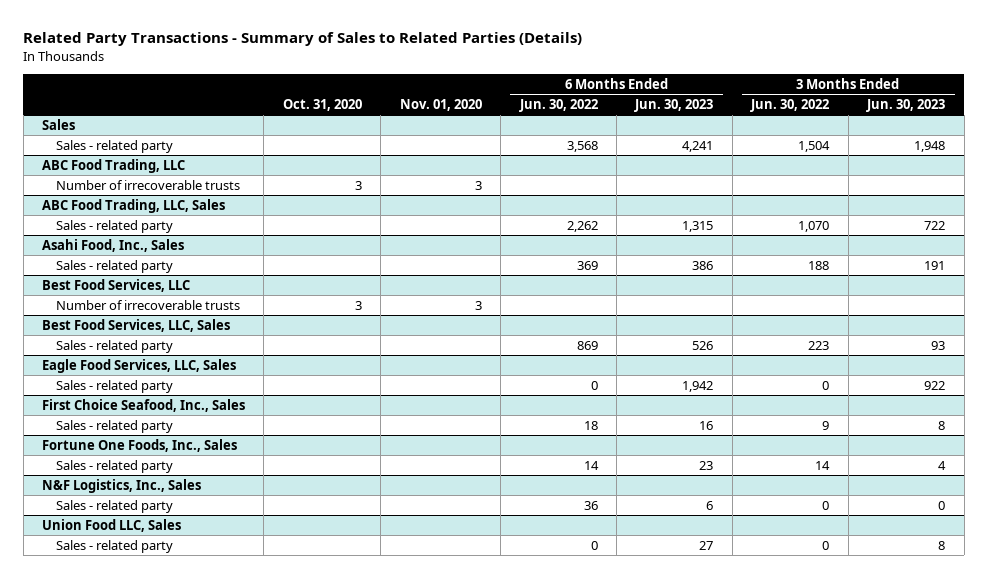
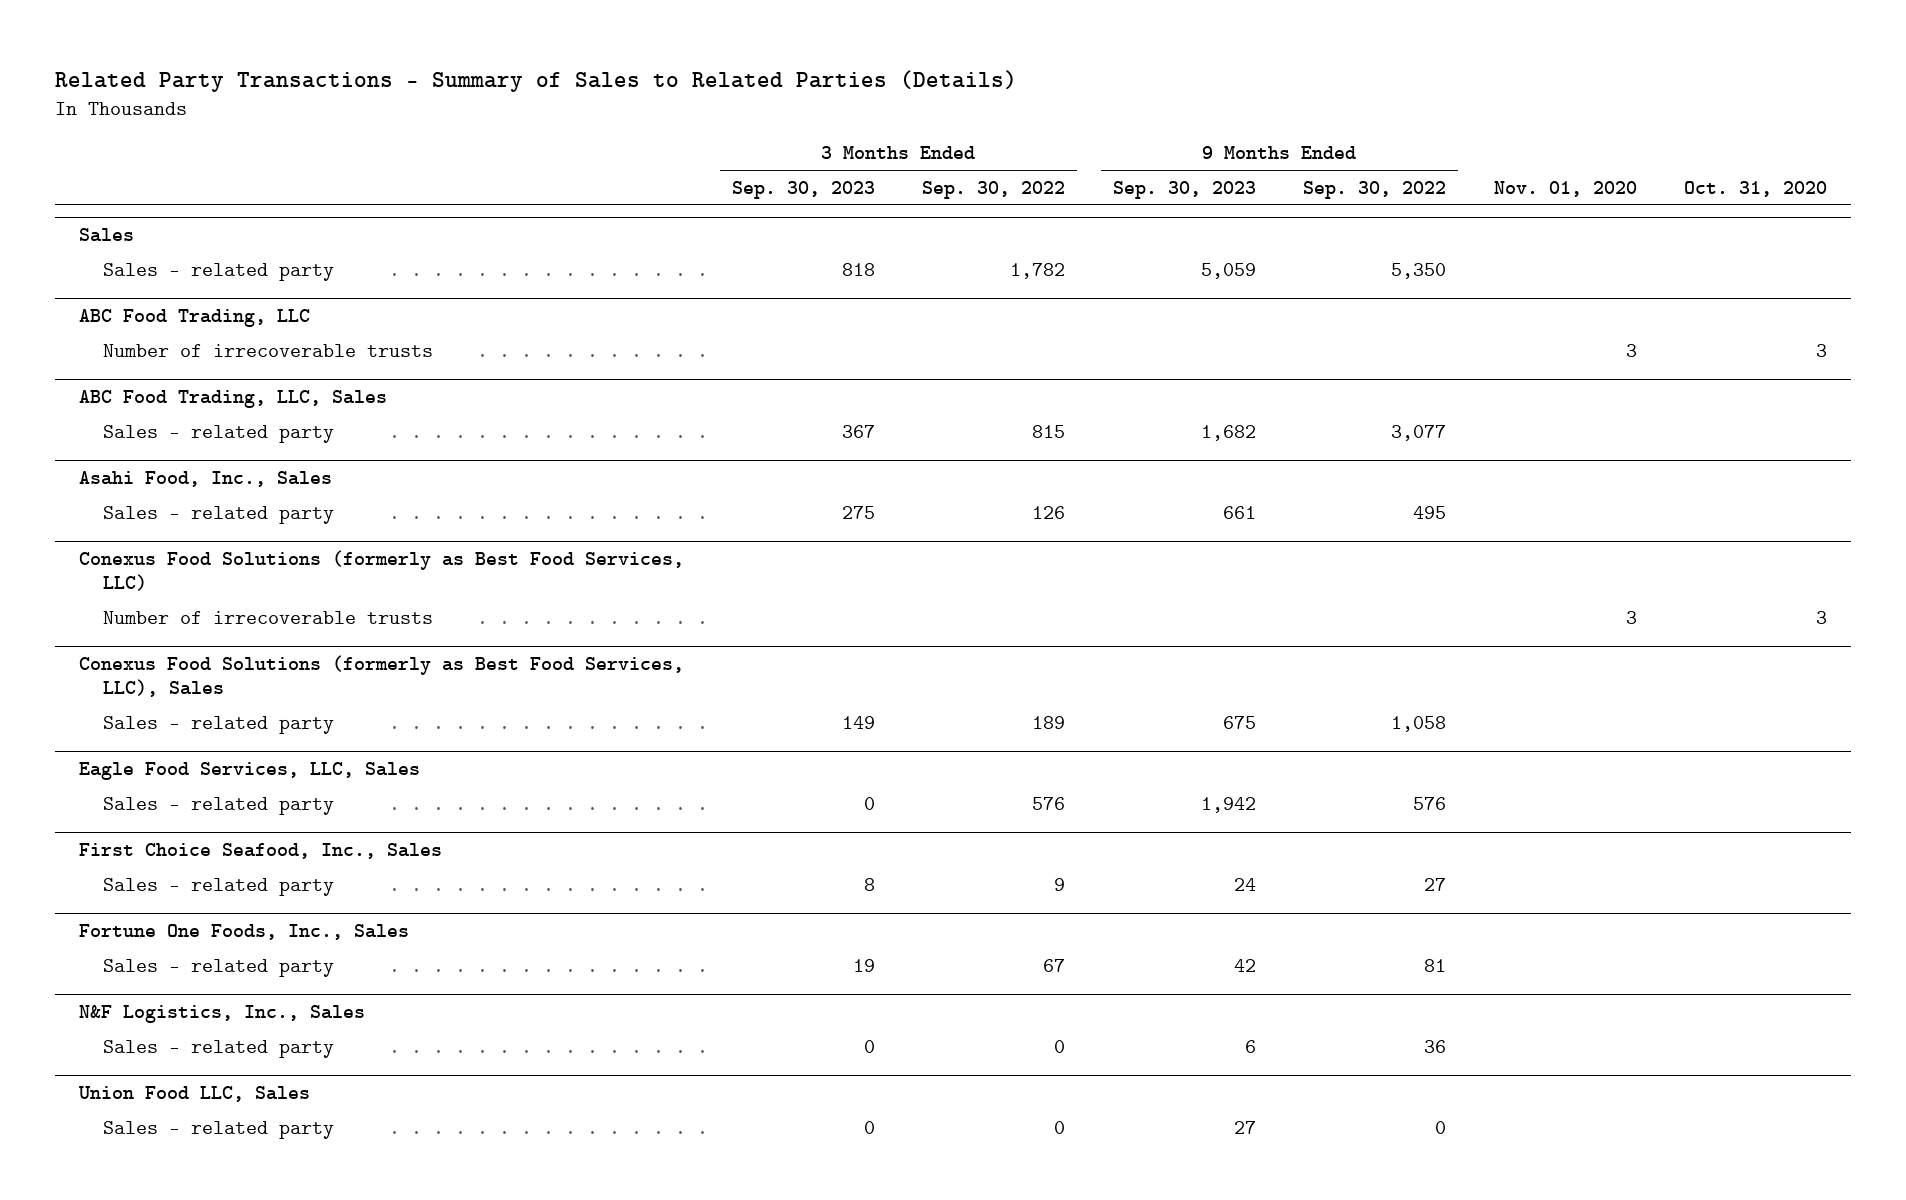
- | Oct. 31, 2020 | Nov. 01, 2020 | 6 Months Ended Jun. 30, 2022 | 6 Months Ended Jun. 30, 2023 | 3 Months Ended Jun. 30, 2022 | 3 Months Ended Jun. 30, 2023
+ | 3 Months Ended Sep. 30, 2023 | 3 Months Ended Sep. 30, 2022 | 9 Months Ended Sep. 30, 2023 | 9 Months Ended Sep. 30, 2022 | Nov. 01, 2020 | Oct. 31, 2020
- Best Food Services, LLC
+ Conexus Food Solutions (formerly as Best Food Services, LLC)
- Best Food Services, LLC, Sales
+ Conexus Food Solutions (formerly as Best Food Services, LLC), Sales

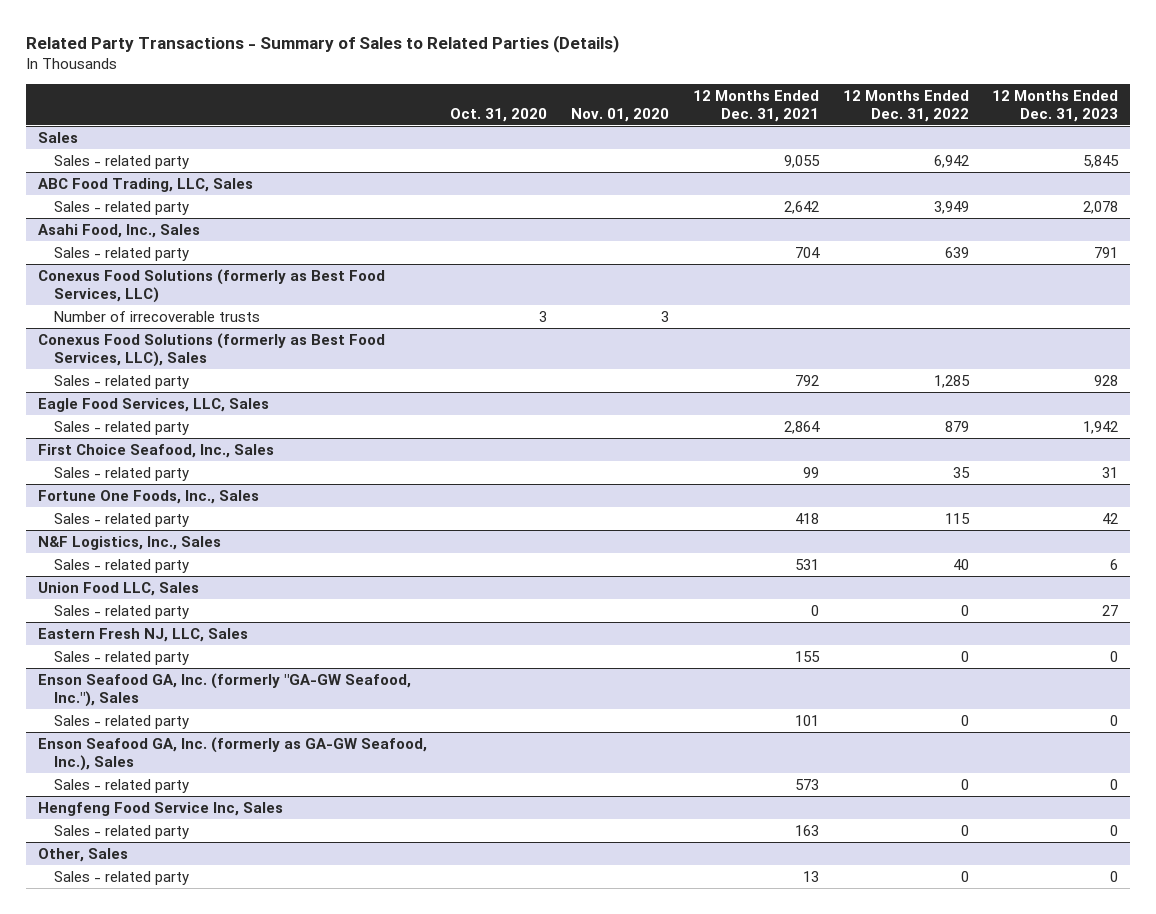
- | 3 Months Ended Sep. 30, 2023 | 3 Months Ended Sep. 30, 2022 | 9 Months Ended Sep. 30, 2023 | 9 Months Ended Sep. 30, 2022 | Nov. 01, 2020 | Oct. 31, 2020
+ | Oct. 31, 2020 | Nov. 01, 2020 | 12 Months Ended Dec. 31, 2021 | 12 Months Ended Dec. 31, 2022 | 12 Months Ended Dec. 31, 2023
- ABC Food Trading, LLC
- Number of irrecoverable trusts | | | | | 3 | 3
+ Eastern Fresh NJ, LLC, Sales
+ Sales - related party | | | 155 | 0 | 0
+ Enson Seafood GA, Inc. (formerly "GA-GW Seafood, Inc."), Sales
+ Sales - related party | | | 101 | 0 | 0
+ Enson Seafood GA, Inc. (formerly as GA-GW Seafood, Inc.), Sales
+ Sales - related party | | | 573 | 0 | 0
+ Hengfeng Food Service Inc, Sales
+ Sales - related party | | | 163 | 0 | 0
+ Other, Sales
+ Sales - related party | | | 13 | 0 | 0

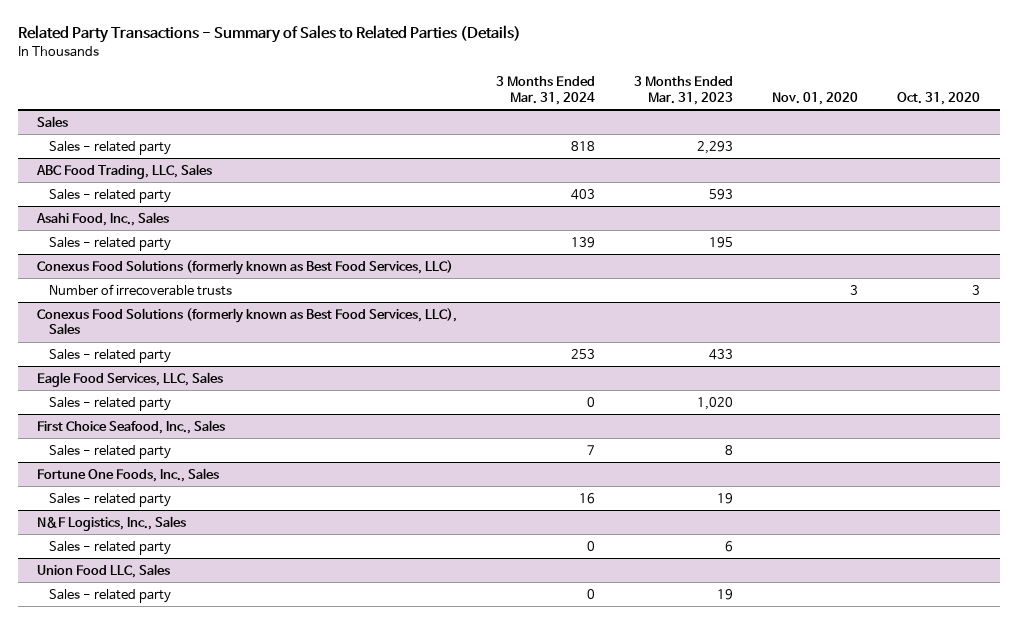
- | Oct. 31, 2020 | Nov. 01, 2020 | 12 Months Ended Dec. 31, 2021 | 12 Months Ended Dec. 31, 2022 | 12 Months Ended Dec. 31, 2023
+ | 3 Months Ended Mar. 31, 2024 | 3 Months Ended Mar. 31, 2023 | Nov. 01, 2020 | Oct. 31, 2020
- Conexus Food Solutions (formerly as Best Food Services, LLC)
+ Conexus Food Solutions (formerly known as Best Food Services, LLC)
- Conexus Food Solutions (formerly as Best Food Services, LLC), Sales
+ Conexus Food Solutions (formerly known as Best Food Services, LLC), Sales
- Eastern Fresh NJ, LLC, Sales
- Sales - related party | | | 155 | 0 | 0
- Enson Seafood GA, Inc. (formerly "GA-GW Seafood, Inc."), Sales
- Sales - related party | | | 101 | 0 | 0
- Enson Seafood GA, Inc. (formerly as GA-GW Seafood, Inc.), Sales
- Sales - related party | | | 573 | 0 | 0
- Hengfeng Food Service Inc, Sales
- Sales - related party | | | 163 | 0 | 0
- Other, Sales
- Sales - related party | | | 13 | 0 | 0

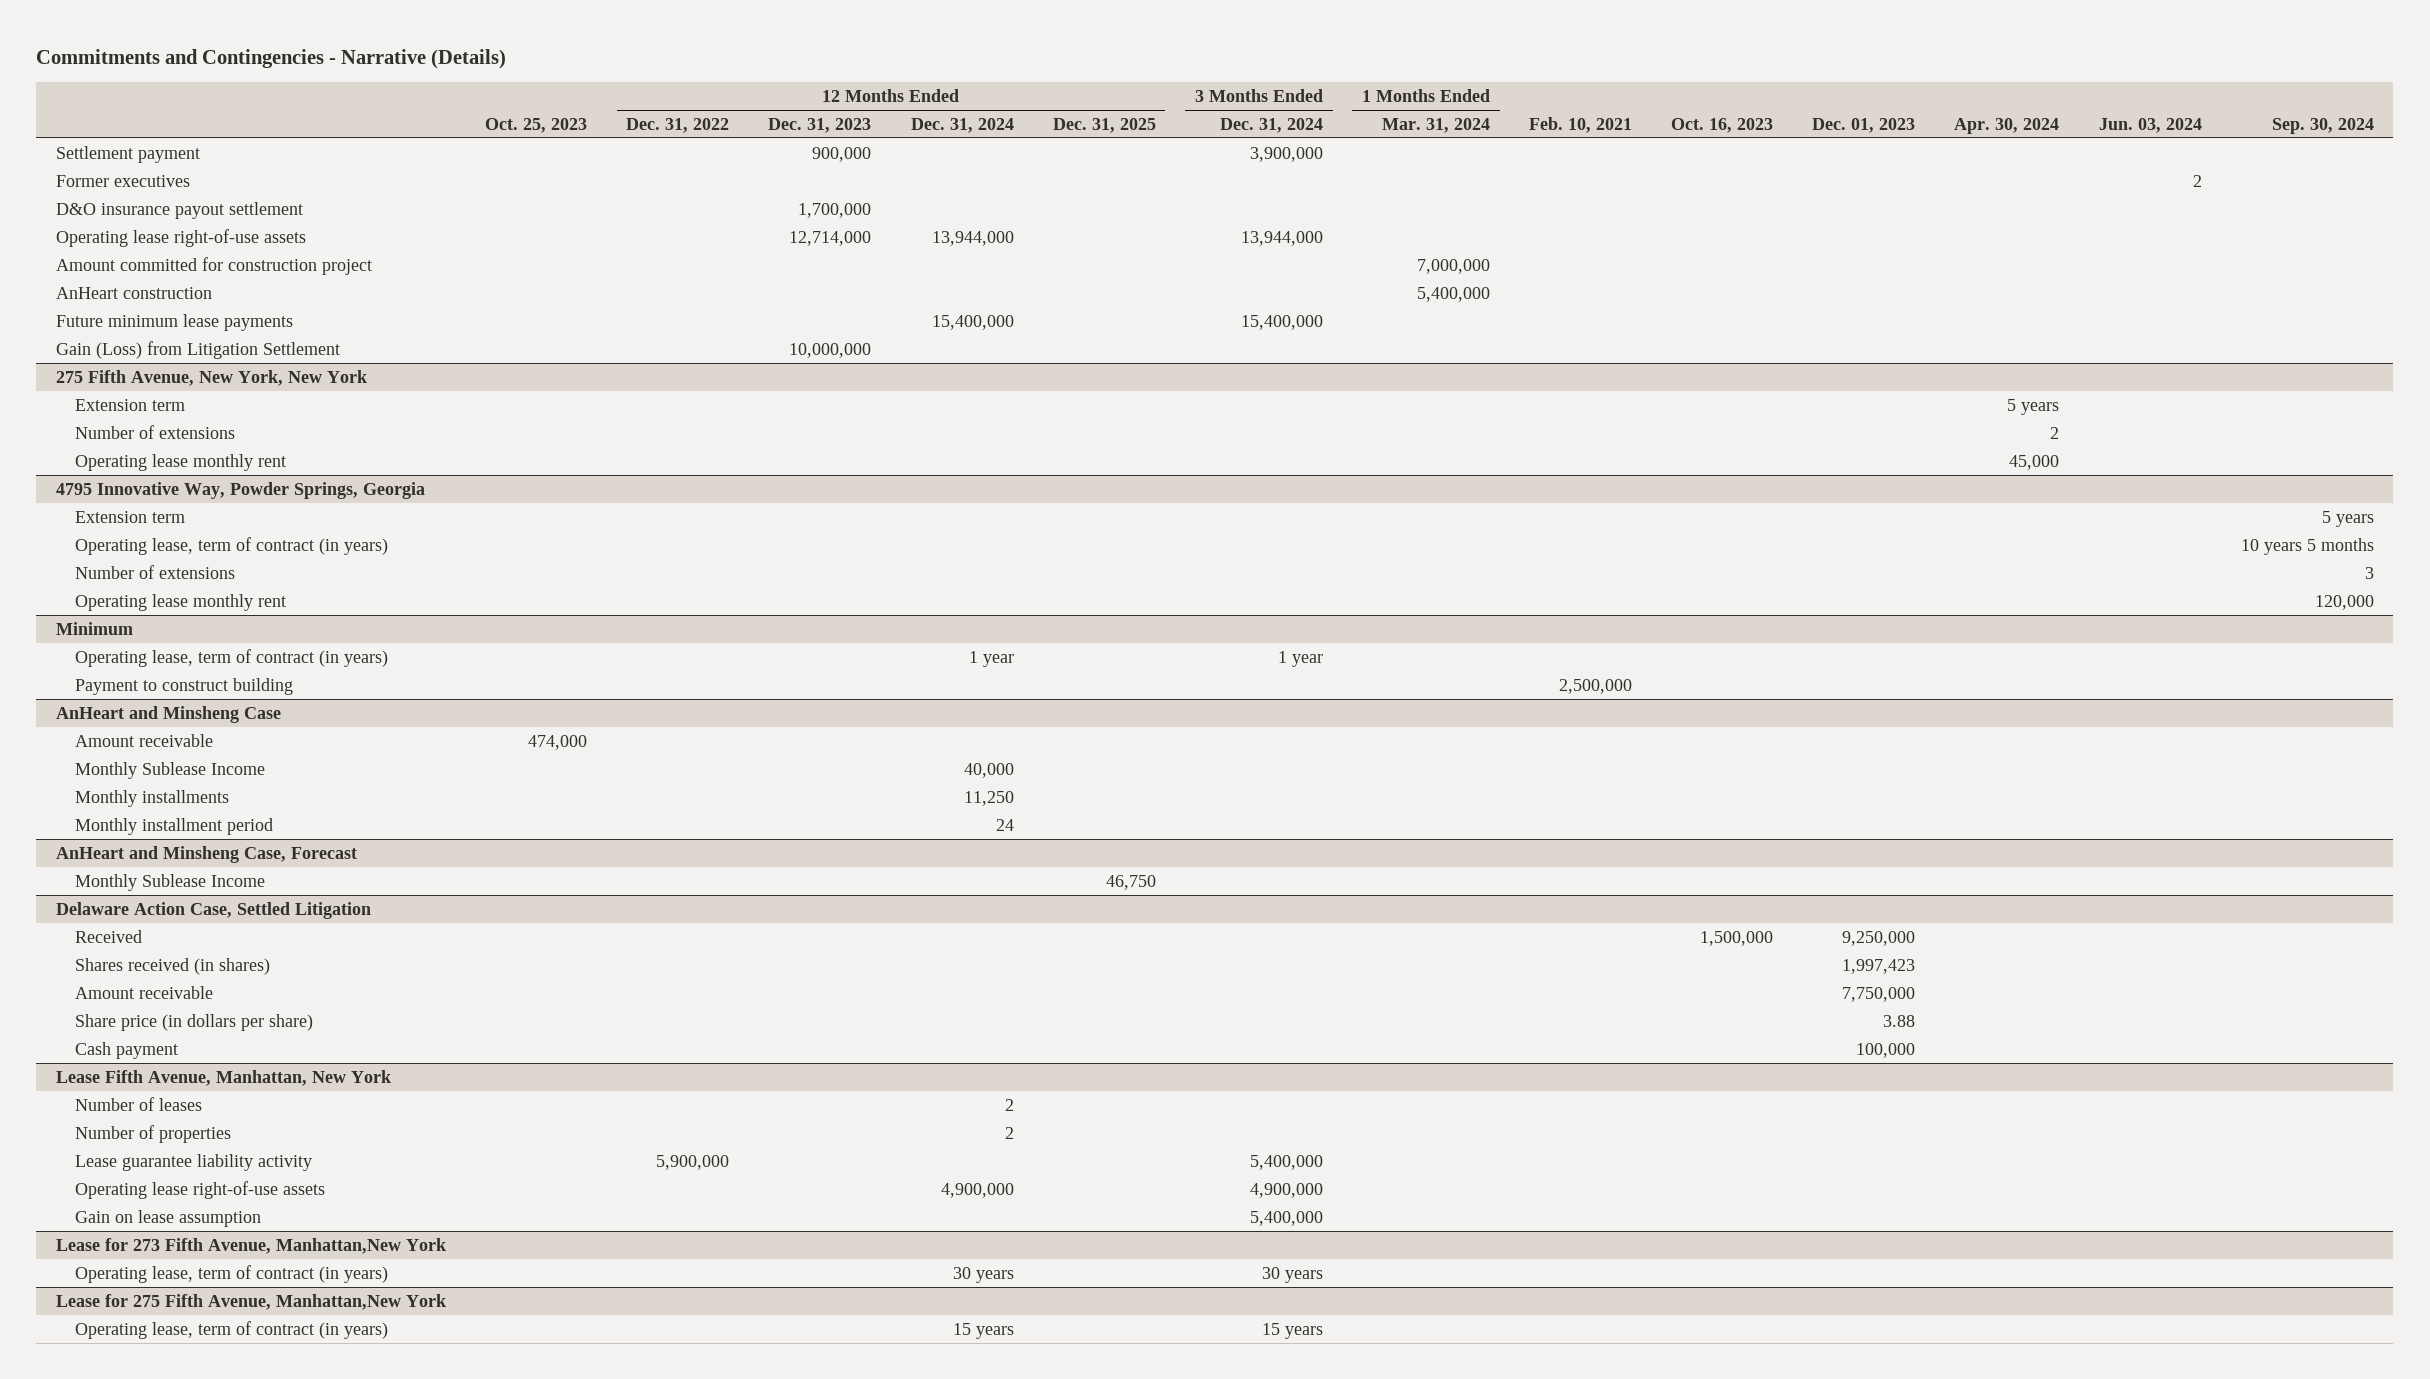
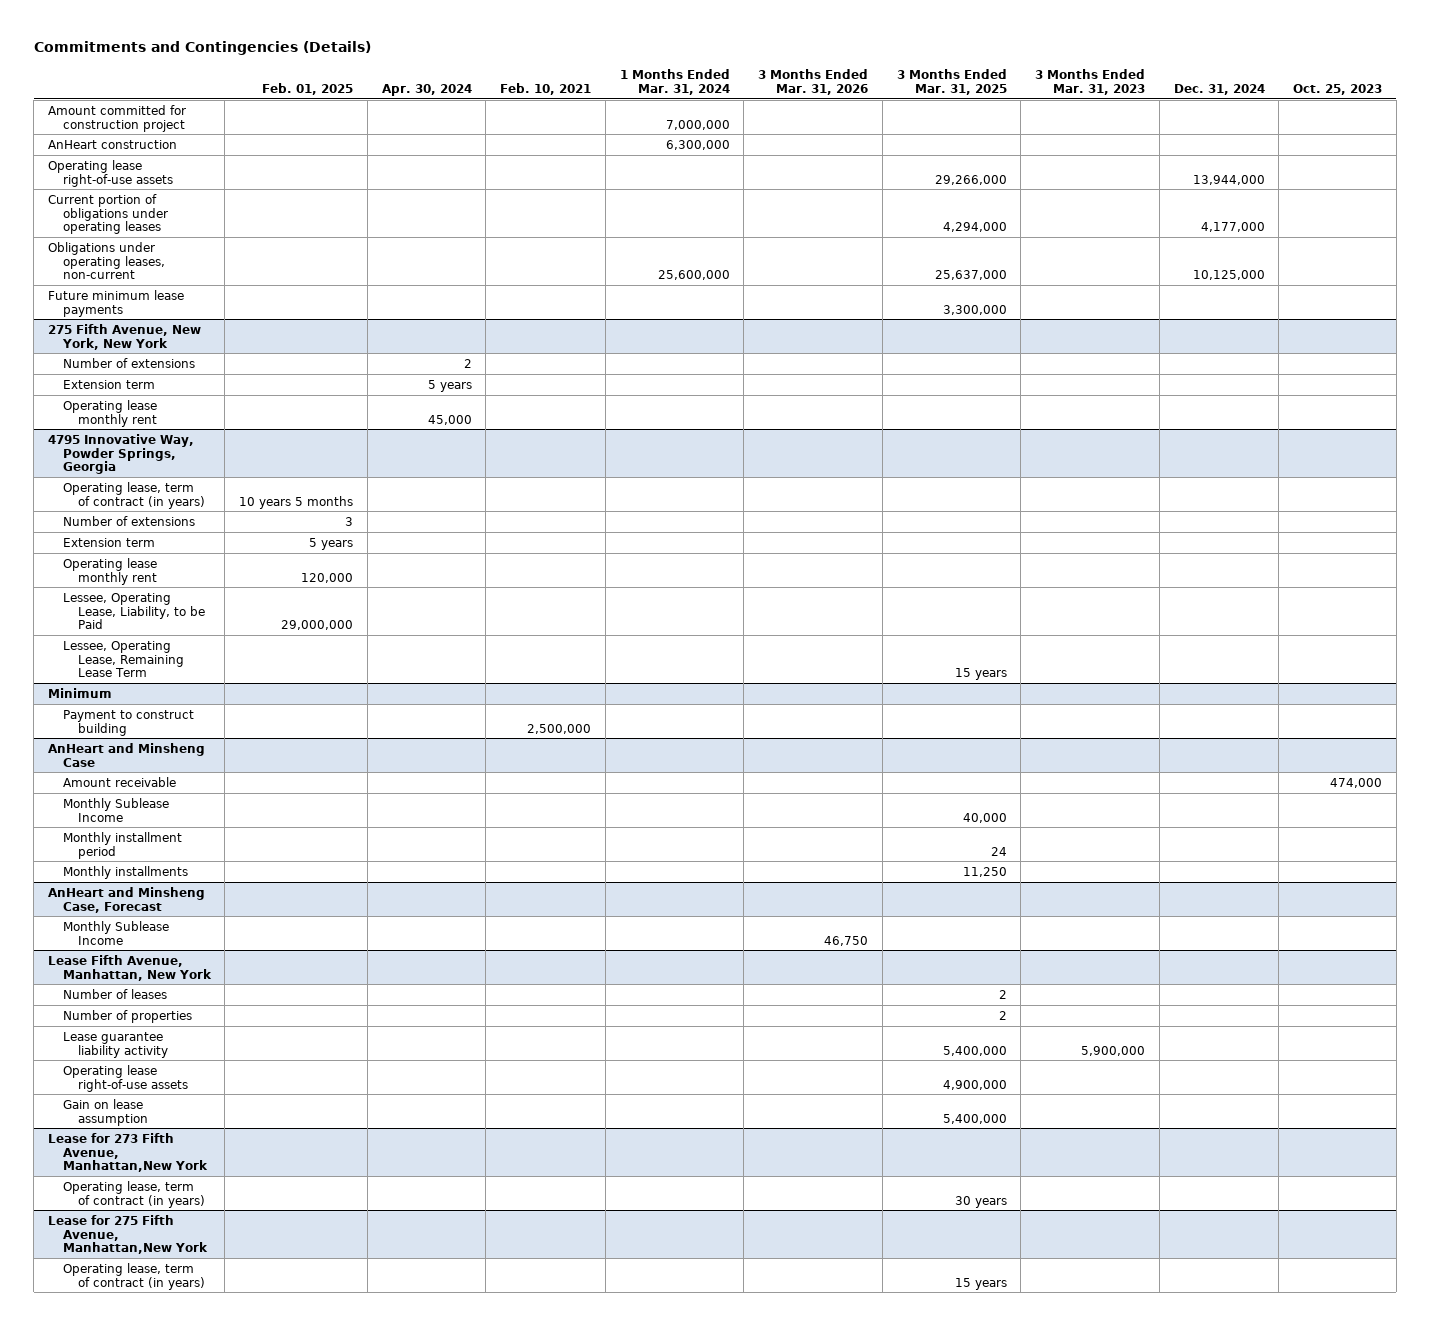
- Commitments and Contingencies - Narrative (Details)
+ Commitments and Contingencies (Details)
- | Oct. 25, 2023 | 12 Months Ended Dec. 31, 2022 | 12 Months Ended Dec. 31, 2023 | 12 Months Ended Dec. 31, 2024 | 12 Months Ended Dec. 31, 2025 | 3 Months Ended Dec. 31, 2024 | 1 Months Ended Mar. 31, 2024 | Feb. 10, 2021 | Oct. 16, 2023 | Dec. 01, 2023 | Apr. 30, 2024 | Jun. 03, 2024 | Sep. 30, 2024
+ | Feb. 01, 2025 | Apr. 30, 2024 | Feb. 10, 2021 | 1 Months Ended Mar. 31, 2024 | 3 Months Ended Mar. 31, 2026 | 3 Months Ended Mar. 31, 2025 | 3 Months Ended Mar. 31, 2023 | Dec. 31, 2024 | Oct. 25, 2023
- Settlement payment | | | 900,000 | | | 3,900,000 | | | | | | |
- Former executives | | | | | | | | | | | | 2 |
- D&O insurance payout settlement | | | 1,700,000 | | | | | | | | | |
- AnHeart construction | | | | | | | 5,400,000 | | | | | |
+ AnHeart construction | | | | 6,300,000 | | | | |
moved down: Operating lease right-of-use assets | | | | | | 29,266,000 | | 13,944,000 |
+ Current portion of obligations under operating leases | | | | | | 4,294,000 | | 4,177,000 |
+ Obligations under operating leases, non-current | | | | 25,600,000 | | 25,637,000 | | 10,125,000 |
- Gain (Loss) from Litigation Settlement | | | 10,000,000 | | | | | | | | | |
@ 275 Fifth Avenue, New York, New York
moved down: Extension term | | 5 years | | | | | | |
@ 4795 Innovative Way, Powder Springs, Georgia
moved down: Extension term | 5 years | | | | | | | |
+ Lessee, Operating Lease, Liability, to be Paid | 29,000,000 | | | | | | | |
+ Lessee, Operating Lease, Remaining Lease Term | | | | | | 15 years | | |
@ Minimum
- Operating lease, term of contract (in years) | | | | 1 year | | 1 year | | | | | | |
@ AnHeart and Minsheng Case
moved down: Monthly installments | | | | | | 11,250 | | |
- Delaware Action Case, Settled Litigation
- Received | | | | | | | | | 1,500,000 | 9,250,000 | | |
- Shares received (in shares) | | | | | | | | | | 1,997,423 | | |
- Amount receivable | | | | | | | | | | 7,750,000 | | |
- Share price (in dollars per share) | | | | | | | | | | 3.88 | | |
- Cash payment | | | | | | | | | | 100,000 | | |

